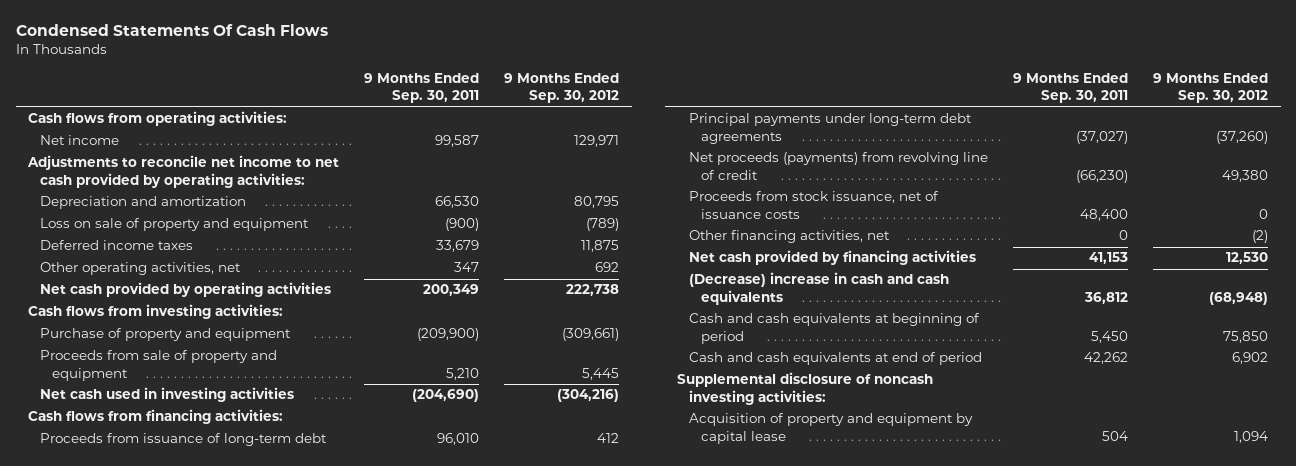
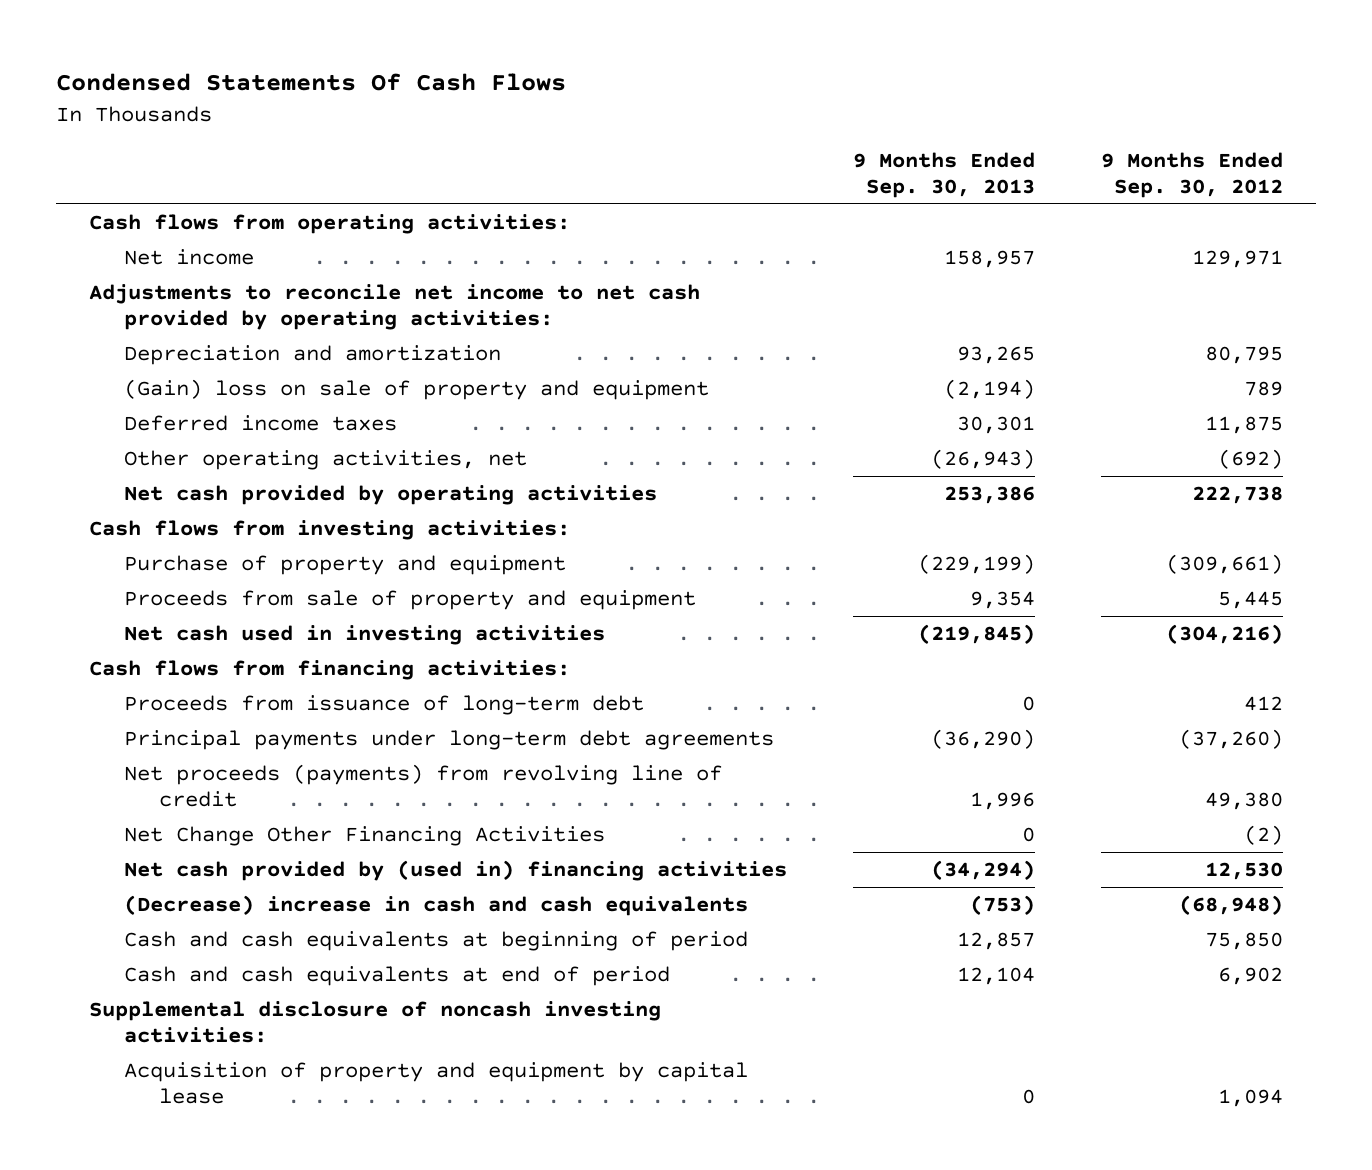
- | 9 Months Ended Sep. 30, 2011 | 9 Months Ended Sep. 30, 2012
+ | 9 Months Ended Sep. 30, 2013 | 9 Months Ended Sep. 30, 2012
- Loss on sale of property and equipment | (900) | (789)
+ (Gain) loss on sale of property and equipment | (2,194) | 789
- Other operating activities, net | 347 | 692
+ Other operating activities, net | (26,943) | (692)
- Proceeds from stock issuance, net of issuance costs | 48,400 | 0
- Other financing activities, net | 0 | (2)
- Net cash provided by financing activities | 41,153 | 12,530
+ Net Change Other Financing Activities | 0 | (2)
+ Net cash provided by (used in) financing activities | (34,294) | 12,530

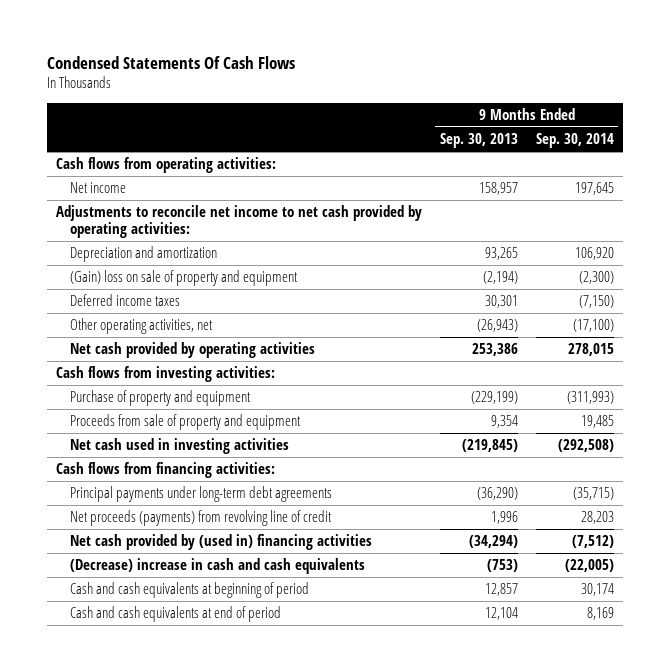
- | 9 Months Ended Sep. 30, 2013 | 9 Months Ended Sep. 30, 2012
+ | 9 Months Ended Sep. 30, 2013 | 9 Months Ended Sep. 30, 2014
- Proceeds from issuance of long-term debt | 0 | 412
- Net Change Other Financing Activities | 0 | (2)
- Supplemental disclosure of noncash investing activities:
- Acquisition of property and equipment by capital lease | 0 | 1,094

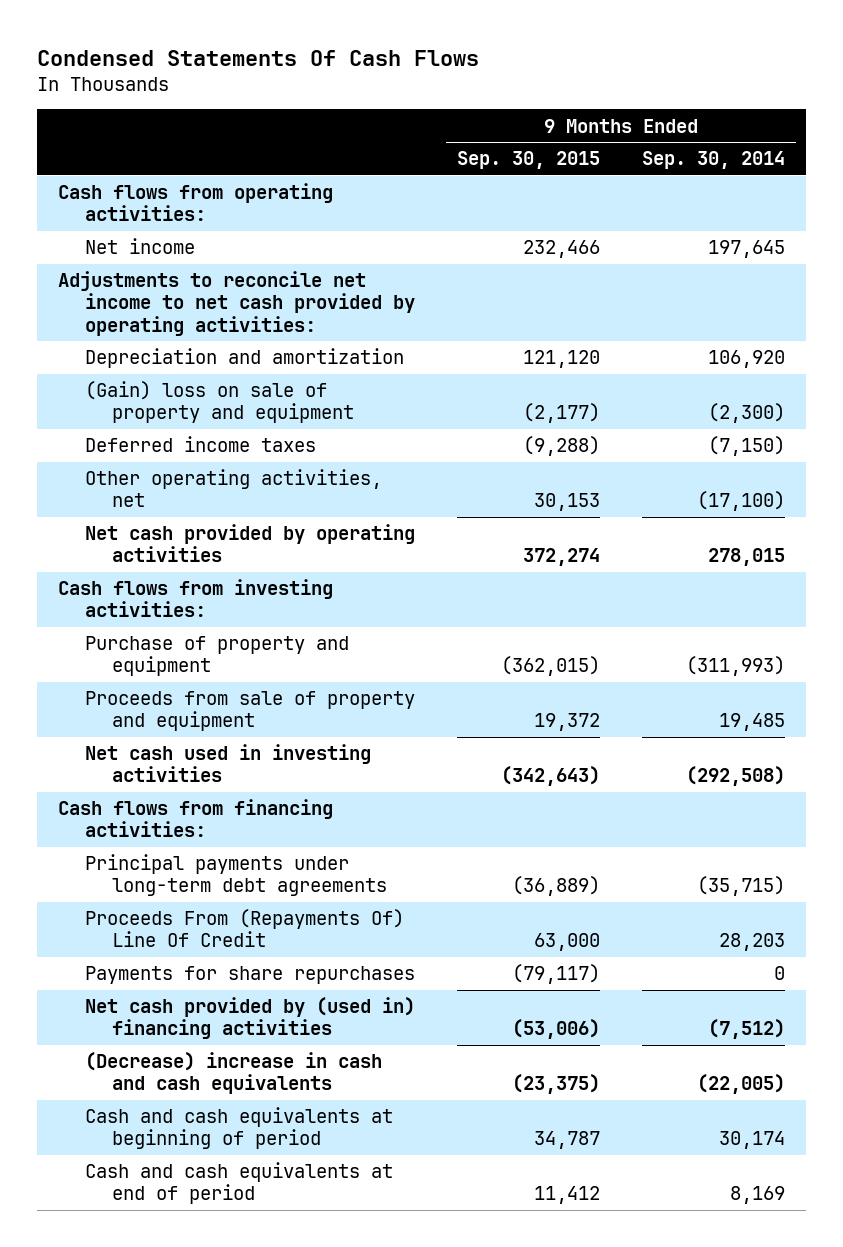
- | 9 Months Ended Sep. 30, 2013 | 9 Months Ended Sep. 30, 2014
+ | 9 Months Ended Sep. 30, 2015 | 9 Months Ended Sep. 30, 2014
- Net proceeds (payments) from revolving line of credit | 1,996 | 28,203
+ Proceeds From (Repayments Of) Line Of Credit | 63,000 | 28,203
+ Payments for share repurchases | (79,117) | 0

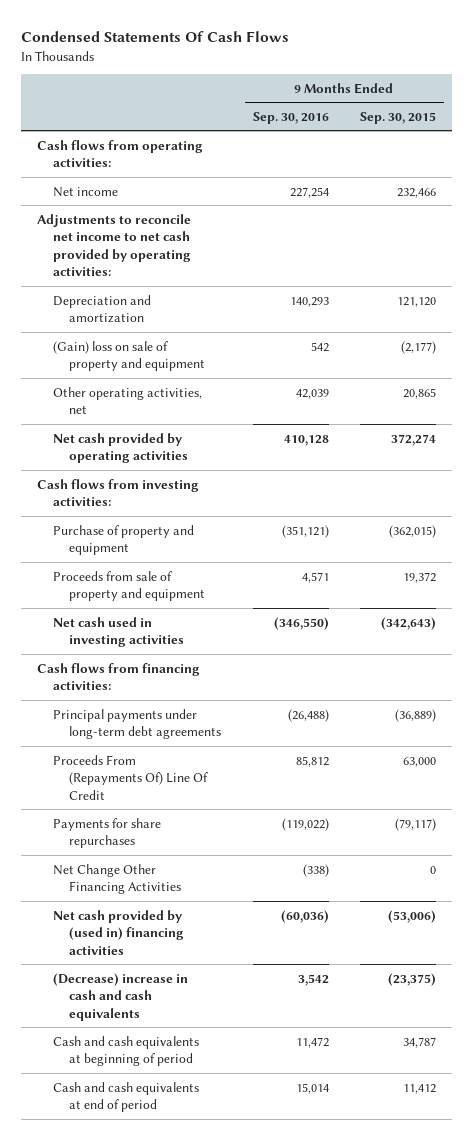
- | 9 Months Ended Sep. 30, 2015 | 9 Months Ended Sep. 30, 2014
+ | 9 Months Ended Sep. 30, 2016 | 9 Months Ended Sep. 30, 2015
- Deferred income taxes | (9,288) | (7,150)
- Other operating activities, net | 30,153 | (17,100)
+ Other operating activities, net | 42,039 | 20,865
+ Net Change Other Financing Activities | (338) | 0

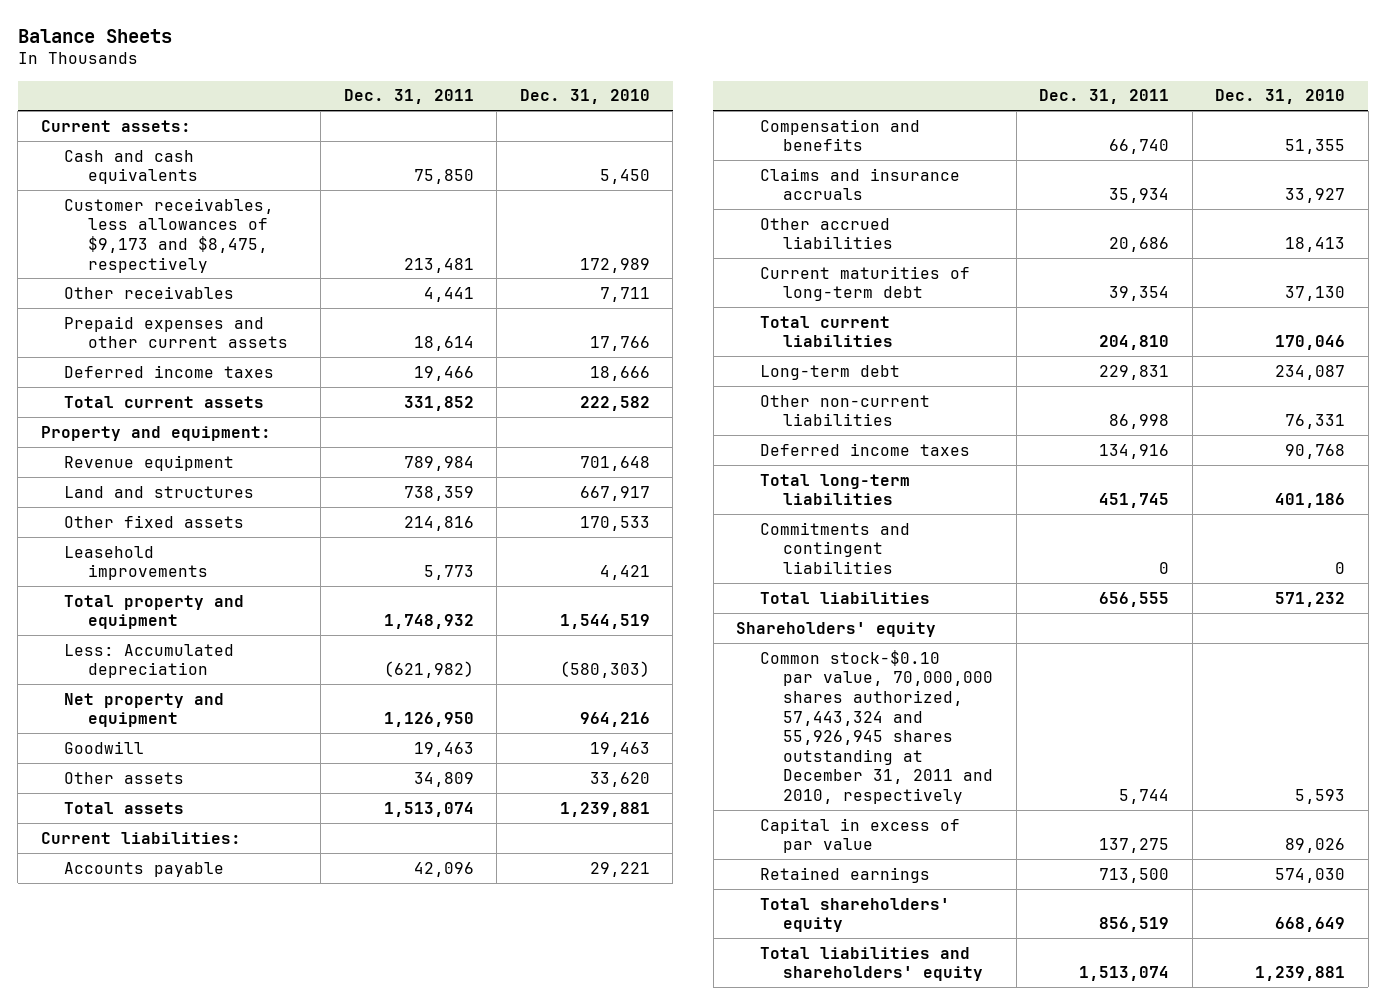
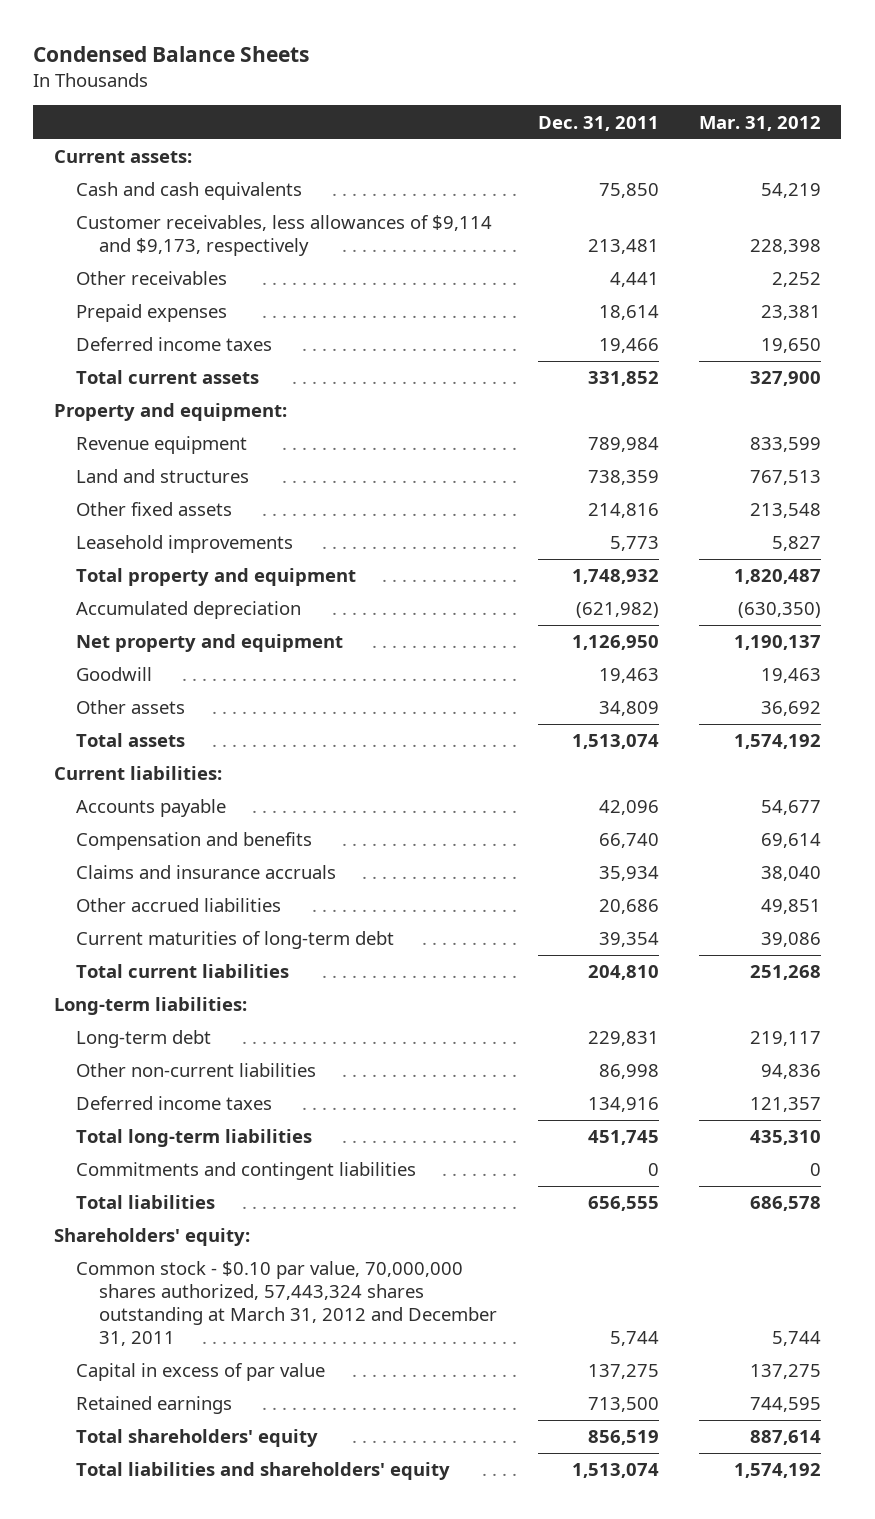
- Balance Sheets
+ Condensed Balance Sheets
- | Dec. 31, 2011 | Dec. 31, 2010
+ | Dec. 31, 2011 | Mar. 31, 2012
- Customer receivables, less allowances of $9,173 and $8,475, respectively | 213,481 | 172,989
+ Customer receivables, less allowances of $9,114 and $9,173, respectively | 213,481 | 228,398
- Prepaid expenses and other current assets | 18,614 | 17,766
+ Prepaid expenses | 18,614 | 23,381
- Less: Accumulated depreciation | (621,982) | (580,303)
+ Accumulated depreciation | (621,982) | (630,350)
+ Long-term liabilities:
- Shareholders' equity
- Common stock-$0.10 par value, 70,000,000 shares authorized, 57,443,324 and 55,926,945 shares outstanding at December 31, 2011 and 2010, respectively | 5,744 | 5,593
+ Shareholders' equity:
+ Common stock - $0.10 par value, 70,000,000 shares authorized, 57,443,324 shares outstanding at March 31, 2012 and December 31, 2011 | 5,744 | 5,744

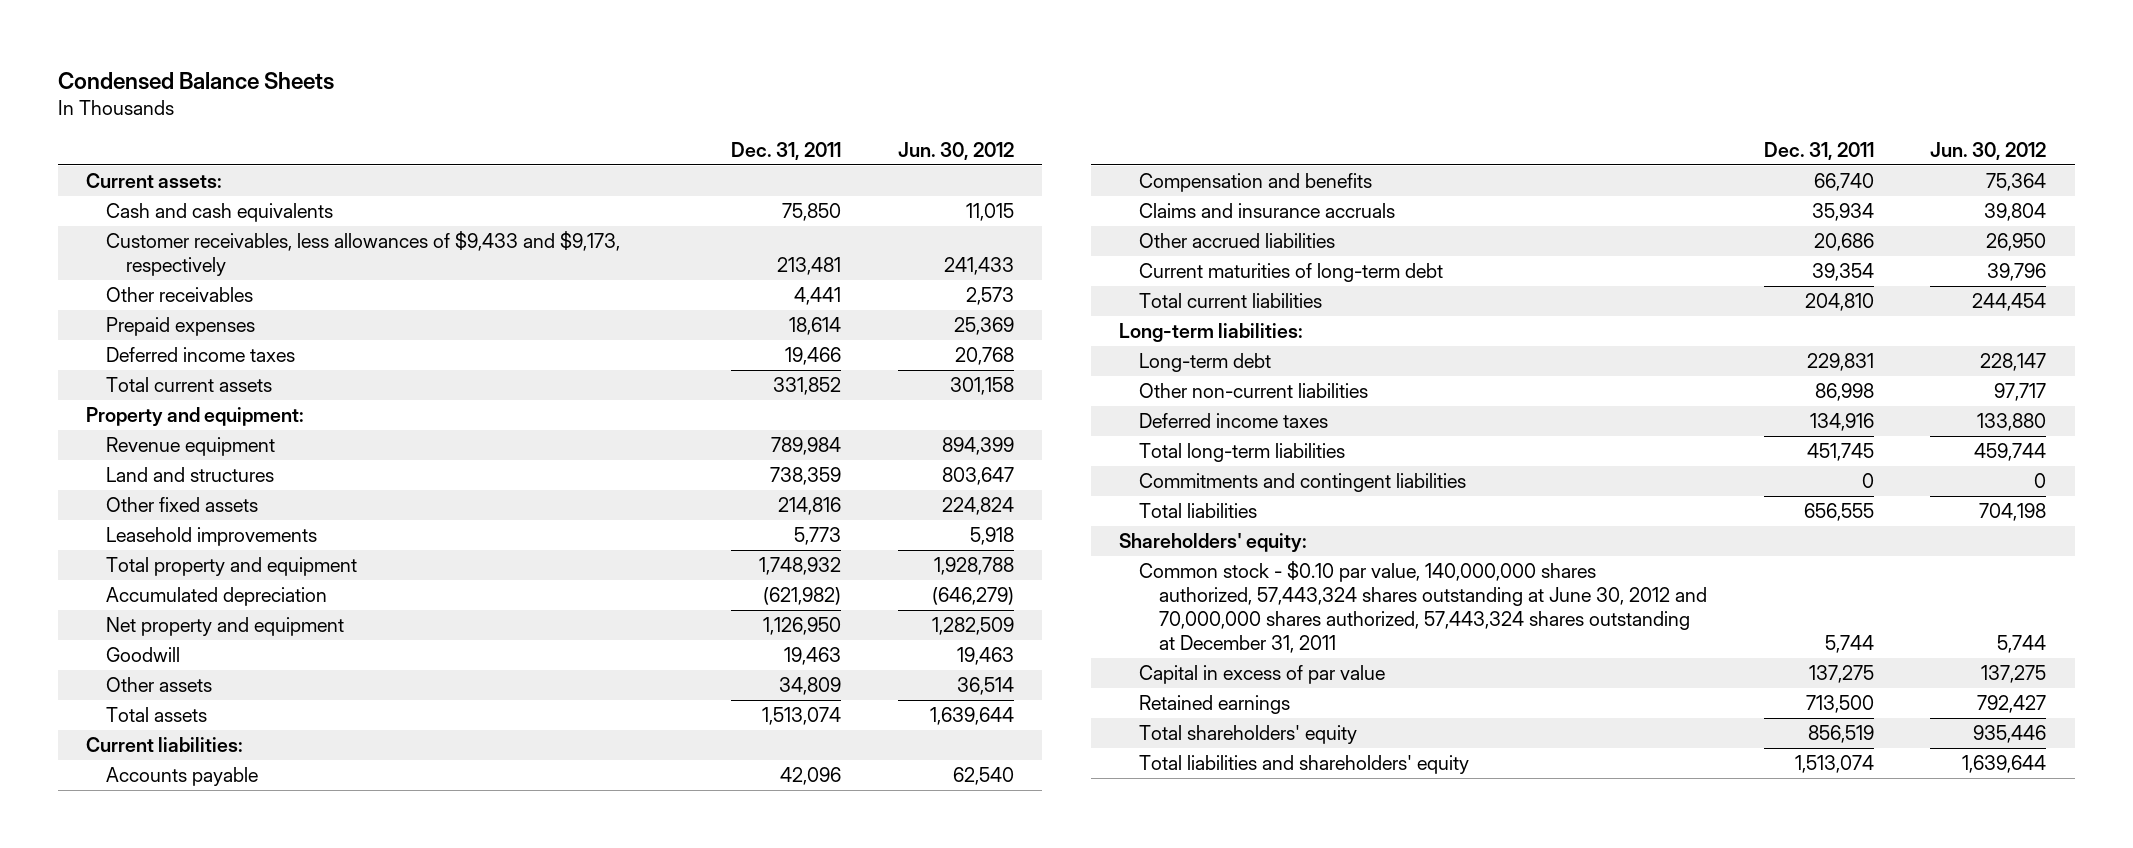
- | Dec. 31, 2011 | Mar. 31, 2012
+ | Dec. 31, 2011 | Jun. 30, 2012
- Customer receivables, less allowances of $9,114 and $9,173, respectively | 213,481 | 228,398
+ Customer receivables, less allowances of $9,433 and $9,173, respectively | 213,481 | 241,433
- Common stock - $0.10 par value, 70,000,000 shares authorized, 57,443,324 shares outstanding at March 31, 2012 and December 31, 2011 | 5,744 | 5,744
+ Common stock - $0.10 par value, 140,000,000 shares authorized, 57,443,324 shares outstanding at June 30, 2012 and 70,000,000 shares authorized, 57,443,324 shares outstanding at December 31, 2011 | 5,744 | 5,744

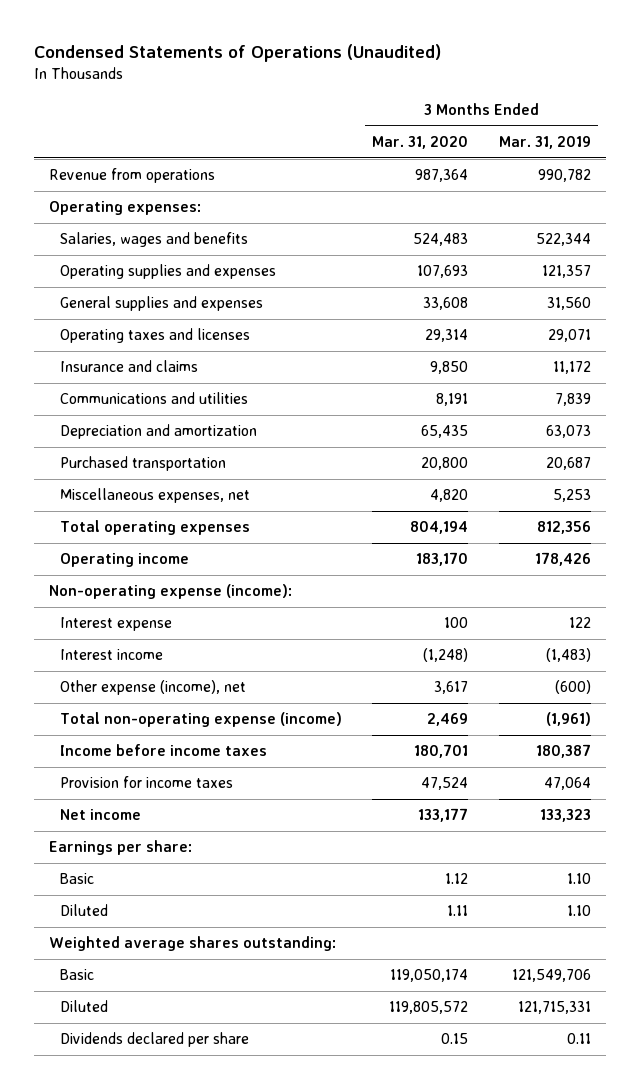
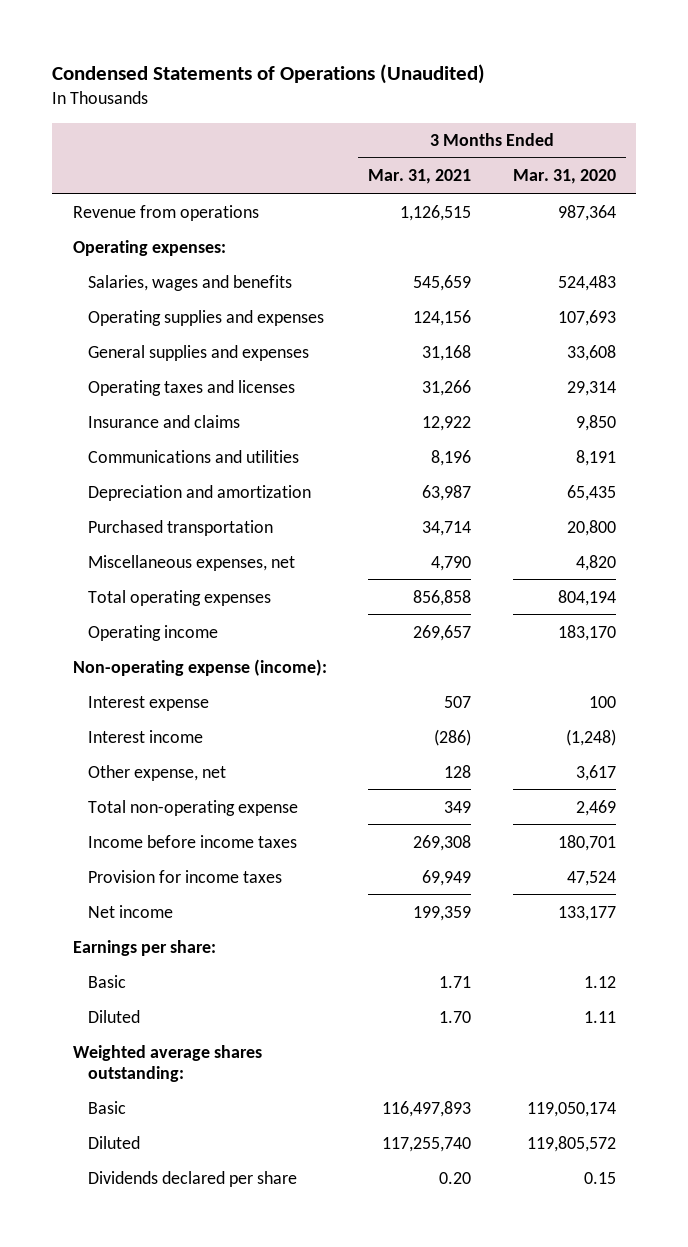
- | 3 Months Ended Mar. 31, 2020 | 3 Months Ended Mar. 31, 2019
+ | 3 Months Ended Mar. 31, 2021 | 3 Months Ended Mar. 31, 2020
- Other expense (income), net | 3,617 | (600)
- Total non-operating expense (income) | 2,469 | (1,961)
+ Other expense, net | 128 | 3,617
+ Total non-operating expense | 349 | 2,469

